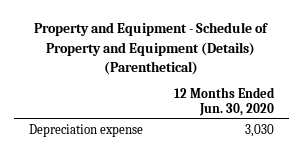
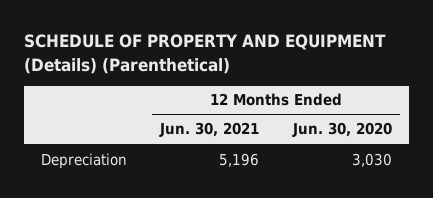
- Property and Equipment - Schedule of Property and Equipment (Details) (Parenthetical)
+ SCHEDULE OF PROPERTY AND EQUIPMENT (Details) (Parenthetical)
- | 12 Months Ended Jun. 30, 2020
+ | 12 Months Ended Jun. 30, 2021 | 12 Months Ended Jun. 30, 2020
- Depreciation expense | 3,030
+ Depreciation | 5,196 | 3,030

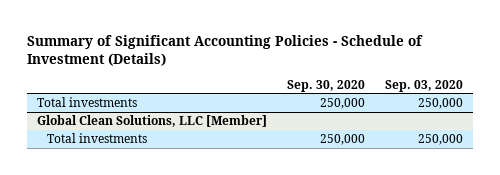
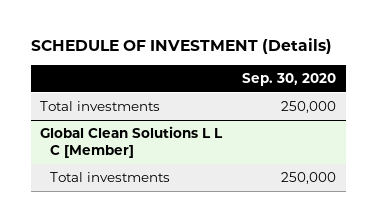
- Summary of Significant Accounting Policies - Schedule of Investment (Details)
+ SCHEDULE OF INVESTMENT (Details)
- | Sep. 30, 2020 | Sep. 03, 2020
+ | Sep. 30, 2020
- Global Clean Solutions, LLC [Member]
+ Global Clean Solutions L L C [Member]

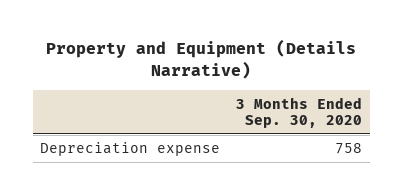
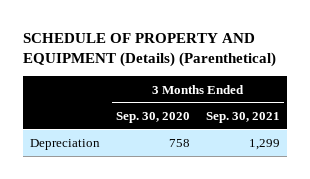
- Property and Equipment (Details Narrative)
+ SCHEDULE OF PROPERTY AND EQUIPMENT (Details) (Parenthetical)
- | 3 Months Ended Sep. 30, 2020
+ | 3 Months Ended Sep. 30, 2020 | 3 Months Ended Sep. 30, 2021
- Depreciation expense | 758
+ Depreciation | 758 | 1,299

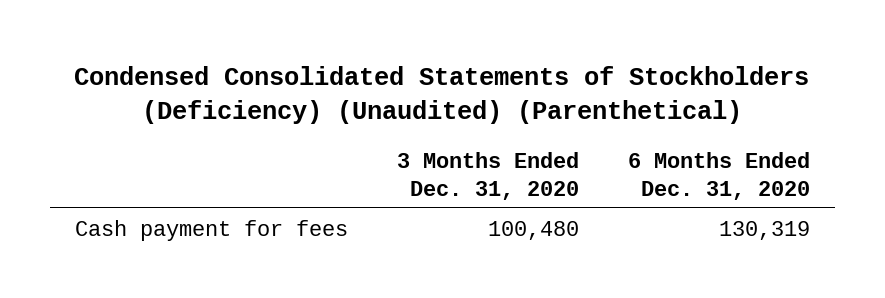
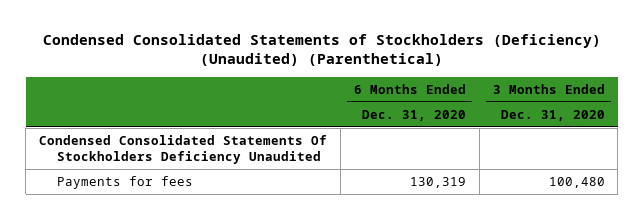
- | 3 Months Ended Dec. 31, 2020 | 6 Months Ended Dec. 31, 2020
+ | 6 Months Ended Dec. 31, 2020 | 3 Months Ended Dec. 31, 2020
- Cash payment for fees | 100,480 | 130,319
+ Condensed Consolidated Statements Of Stockholders Deficiency Unaudited
+ Payments for fees | 130,319 | 100,480

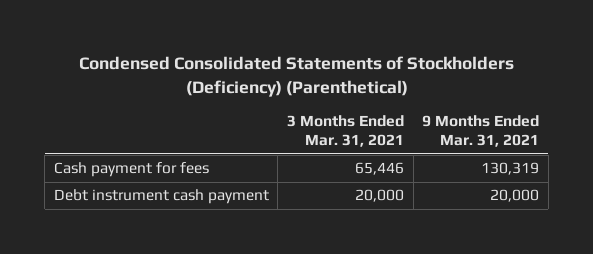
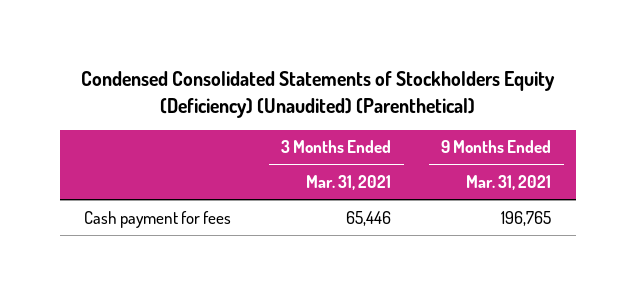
- Condensed Consolidated Statements of Stockholders (Deficiency) (Parenthetical)
+ Condensed Consolidated Statements of Stockholders Equity (Deficiency) (Unaudited) (Parenthetical)
- Cash payment for fees | 65,446 | 130,319
- Debt instrument cash payment | 20,000 | 20,000
+ Cash payment for fees | 65,446 | 196,765

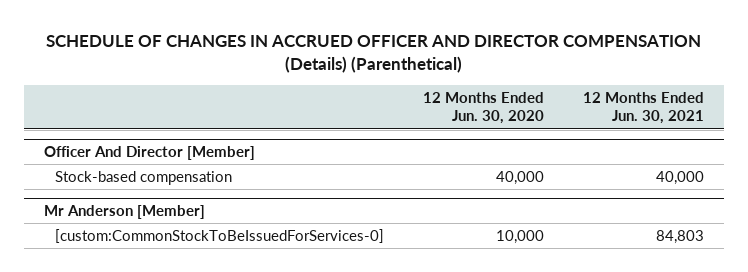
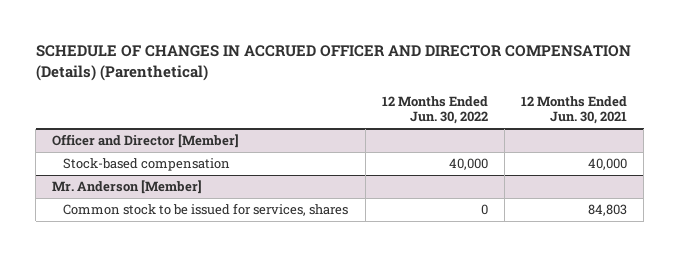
- | 12 Months Ended Jun. 30, 2020 | 12 Months Ended Jun. 30, 2021
+ | 12 Months Ended Jun. 30, 2022 | 12 Months Ended Jun. 30, 2021
- Officer And Director [Member]
+ Officer and Director [Member]
- Mr Anderson [Member]
- [custom:CommonStockToBeIssuedForServices-0] | 10,000 | 84,803
+ Mr. Anderson [Member]
+ Common stock to be issued for services, shares | 0 | 84,803

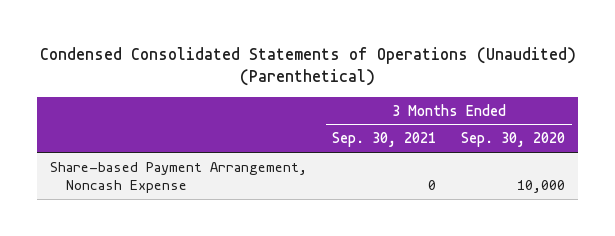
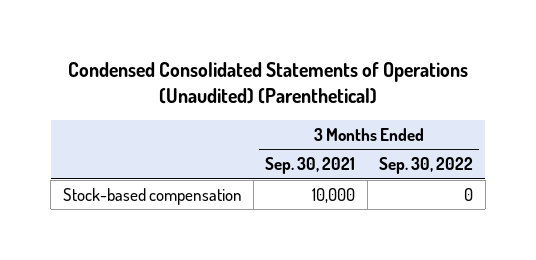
- | 3 Months Ended Sep. 30, 2021 | 3 Months Ended Sep. 30, 2020
+ | 3 Months Ended Sep. 30, 2021 | 3 Months Ended Sep. 30, 2022
- Share-based Payment Arrangement, Noncash Expense | 0 | 10,000
+ Stock-based compensation | 10,000 | 0

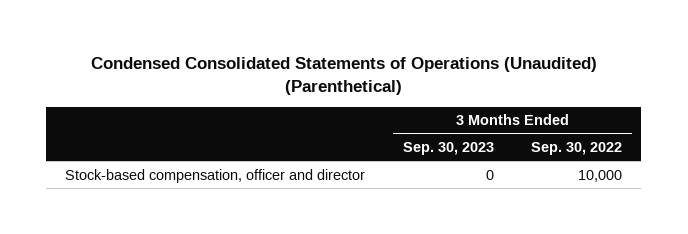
- | 3 Months Ended Sep. 30, 2021 | 3 Months Ended Sep. 30, 2022
+ | 3 Months Ended Sep. 30, 2023 | 3 Months Ended Sep. 30, 2022
- Stock-based compensation | 10,000 | 0
+ Stock-based compensation, officer and director | 0 | 10,000

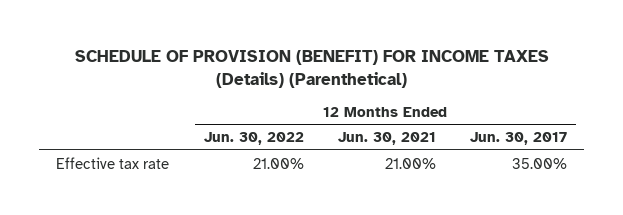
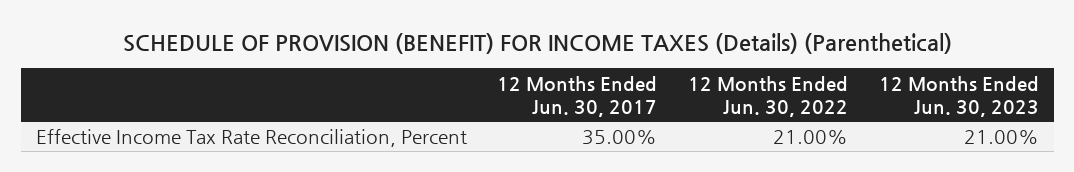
- | 12 Months Ended Jun. 30, 2022 | 12 Months Ended Jun. 30, 2021 | 12 Months Ended Jun. 30, 2017
+ | 12 Months Ended Jun. 30, 2017 | 12 Months Ended Jun. 30, 2022 | 12 Months Ended Jun. 30, 2023
- Effective tax rate | 21.00% | 21.00% | 35.00%
+ Effective Income Tax Rate Reconciliation, Percent | 35.00% | 21.00% | 21.00%

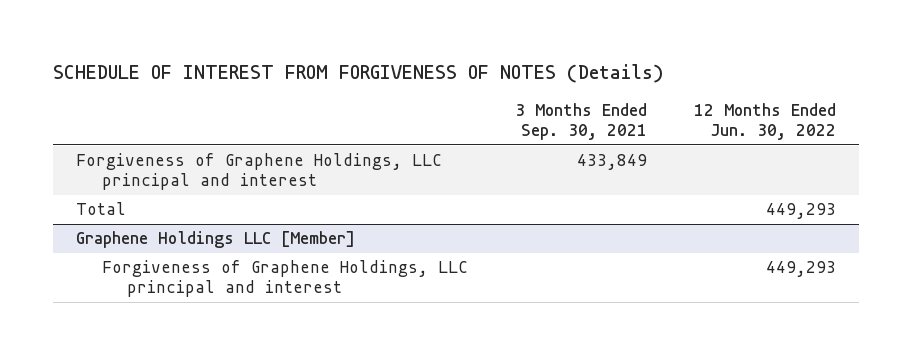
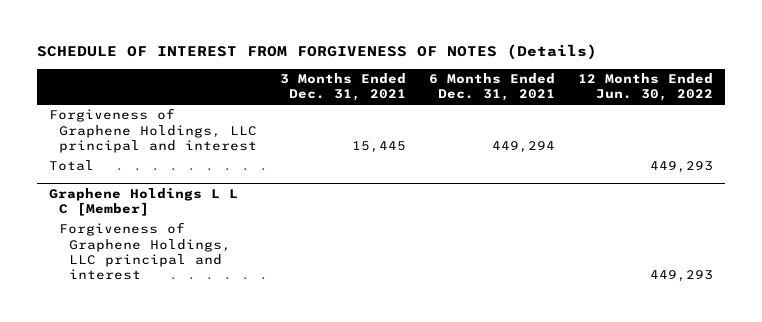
- | 3 Months Ended Sep. 30, 2021 | 12 Months Ended Jun. 30, 2022
+ | 3 Months Ended Dec. 31, 2021 | 6 Months Ended Dec. 31, 2021 | 12 Months Ended Jun. 30, 2022
- Graphene Holdings LLC [Member]
+ Graphene Holdings L L C [Member]

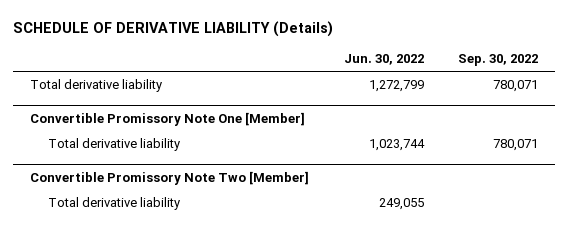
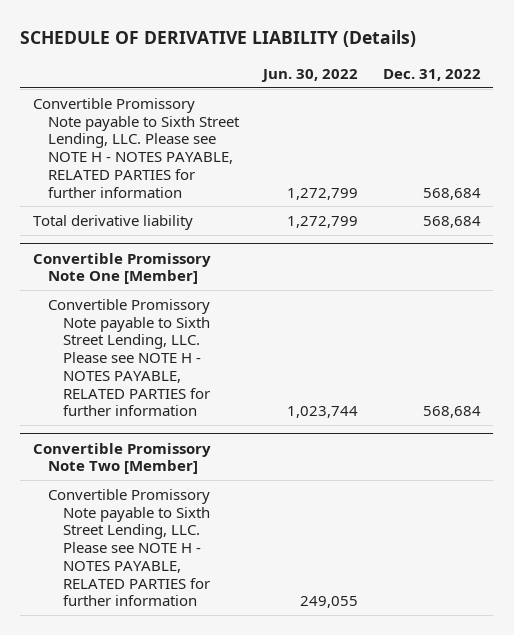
- | Jun. 30, 2022 | Sep. 30, 2022
+ | Jun. 30, 2022 | Dec. 31, 2022
+ Convertible Promissory Note payable to Sixth Street Lending, LLC. Please see NOTE H - NOTES PAYABLE, RELATED PARTIES for further information | 1,272,799 | 568,684
@ Convertible Promissory Note One [Member]
- Total derivative liability | 1,023,744 | 780,071
+ Convertible Promissory Note payable to Sixth Street Lending, LLC. Please see NOTE H - NOTES PAYABLE, RELATED PARTIES for further information | 1,023,744 | 568,684
@ Convertible Promissory Note Two [Member]
- Total derivative liability | 249,055 |
+ Convertible Promissory Note payable to Sixth Street Lending, LLC. Please see NOTE H - NOTES PAYABLE, RELATED PARTIES for further information | 249,055 |

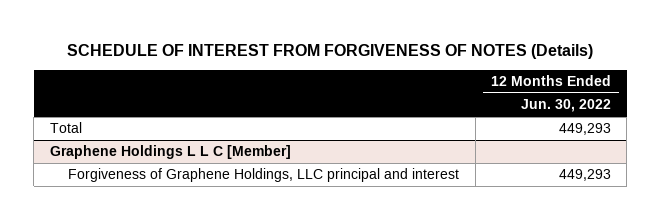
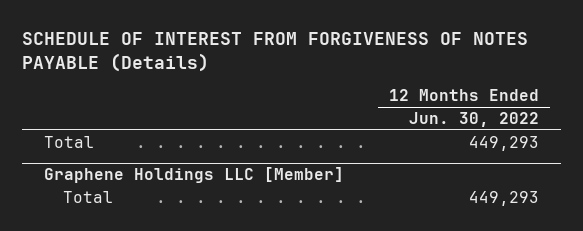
- SCHEDULE OF INTEREST FROM FORGIVENESS OF NOTES (Details)
+ SCHEDULE OF INTEREST FROM FORGIVENESS OF NOTES PAYABLE (Details)
- Graphene Holdings L L C [Member]
- Forgiveness of Graphene Holdings, LLC principal and interest | 449,293
+ Graphene Holdings LLC [Member]
+ Total | 449,293

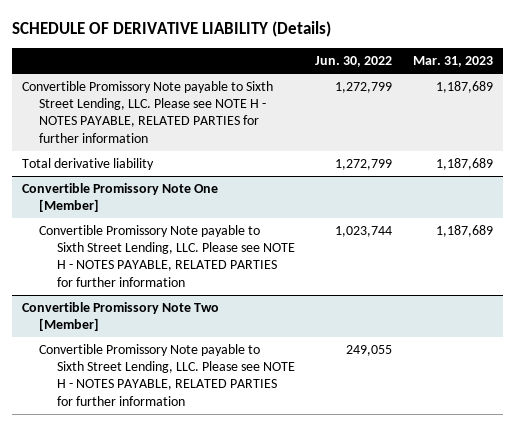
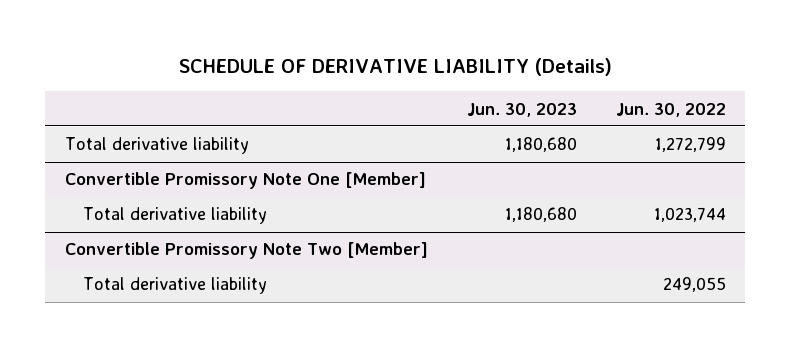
- | Jun. 30, 2022 | Mar. 31, 2023
+ | Jun. 30, 2023 | Jun. 30, 2022
- Convertible Promissory Note payable to Sixth Street Lending, LLC. Please see NOTE H - NOTES PAYABLE, RELATED PARTIES for further information | 1,272,799 | 1,187,689
@ Convertible Promissory Note One [Member]
- Convertible Promissory Note payable to Sixth Street Lending, LLC. Please see NOTE H - NOTES PAYABLE, RELATED PARTIES for further information | 1,023,744 | 1,187,689
+ Total derivative liability | 1,180,680 | 1,023,744
@ Convertible Promissory Note Two [Member]
- Convertible Promissory Note payable to Sixth Street Lending, LLC. Please see NOTE H - NOTES PAYABLE, RELATED PARTIES for further information | 249,055 |
+ Total derivative liability | | 249,055

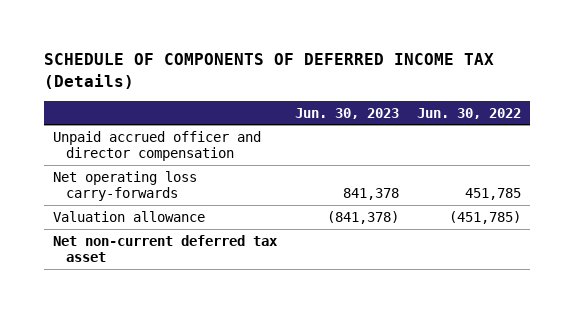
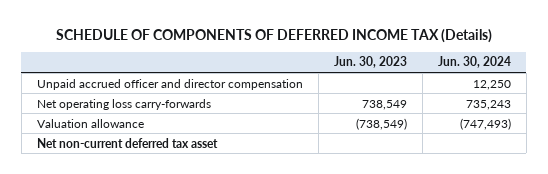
- | Jun. 30, 2023 | Jun. 30, 2022
+ | Jun. 30, 2023 | Jun. 30, 2024
- Net operating loss carry-forwards | 841,378 | 451,785
- Valuation allowance | (841,378) | (451,785)
+ Net operating loss carry-forwards | 738,549 | 735,243
+ Valuation allowance | (738,549) | (747,493)

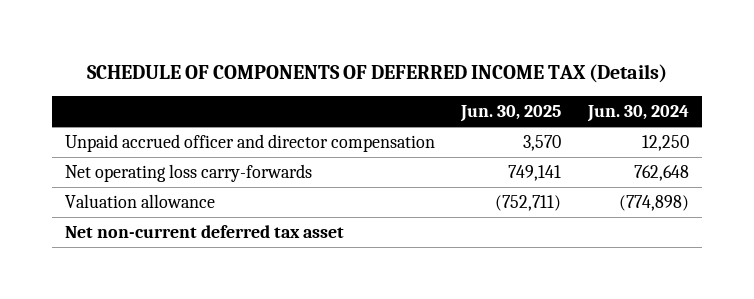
- | Jun. 30, 2023 | Jun. 30, 2024
+ | Jun. 30, 2025 | Jun. 30, 2024
- Net operating loss carry-forwards | 738,549 | 735,243
- Valuation allowance | (738,549) | (747,493)
+ Net operating loss carry-forwards | 749,141 | 762,648
+ Valuation allowance | (752,711) | (774,898)

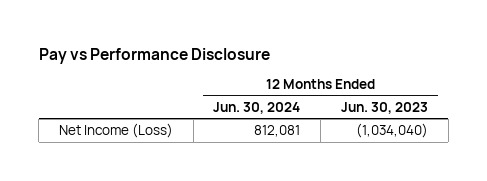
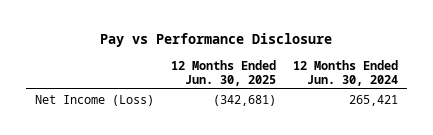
- | 12 Months Ended Jun. 30, 2024 | 12 Months Ended Jun. 30, 2023
+ | 12 Months Ended Jun. 30, 2025 | 12 Months Ended Jun. 30, 2024
- Net Income (Loss) | 812,081 | (1,034,040)
+ Net Income (Loss) | (342,681) | 265,421

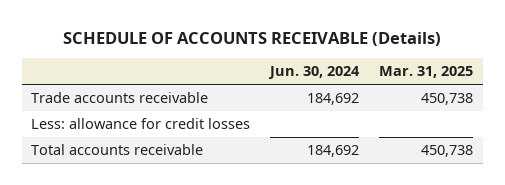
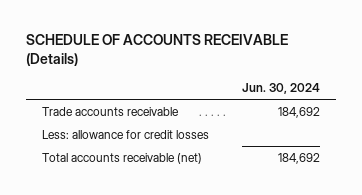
- | Jun. 30, 2024 | Mar. 31, 2025
+ | Jun. 30, 2024
- Total accounts receivable | 184,692 | 450,738
+ Total accounts receivable (net) | 184,692

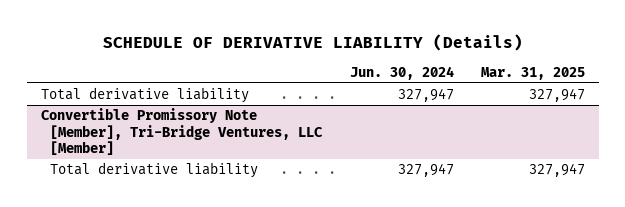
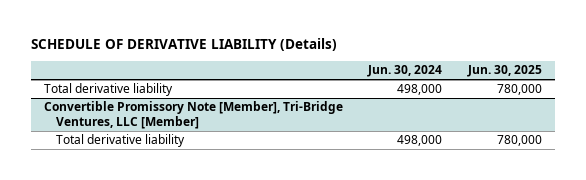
- | Jun. 30, 2024 | Mar. 31, 2025
+ | Jun. 30, 2024 | Jun. 30, 2025
- Total derivative liability | 327,947 | 327,947
+ Total derivative liability | 498,000 | 780,000
@ Convertible Promissory Note [Member], Tri-Bridge Ventures, LLC [Member]
- Total derivative liability | 327,947 | 327,947
+ Total derivative liability | 498,000 | 780,000

